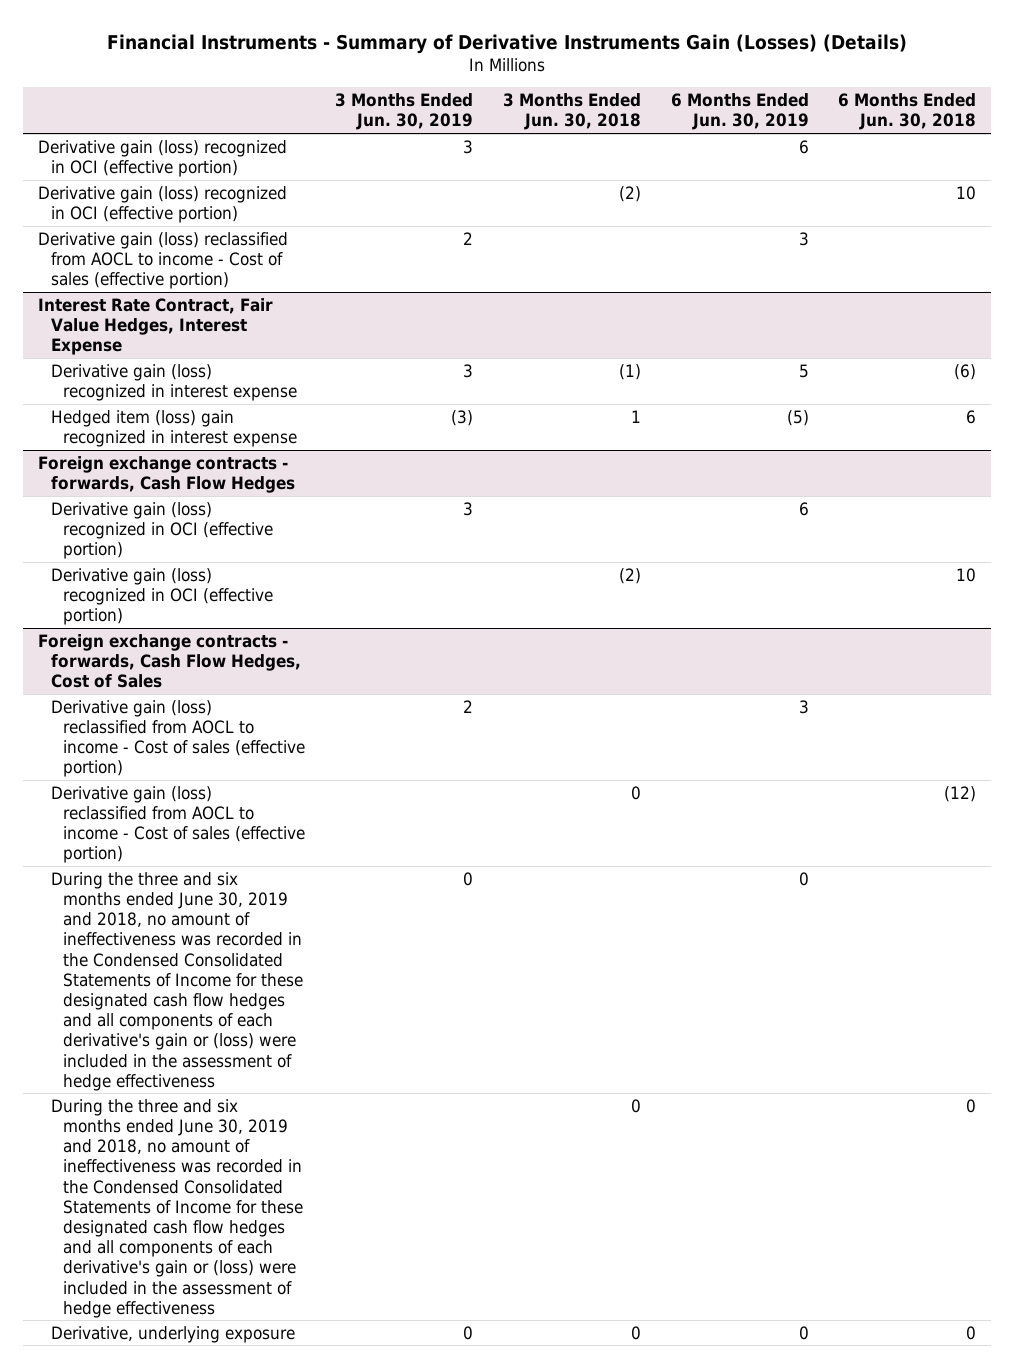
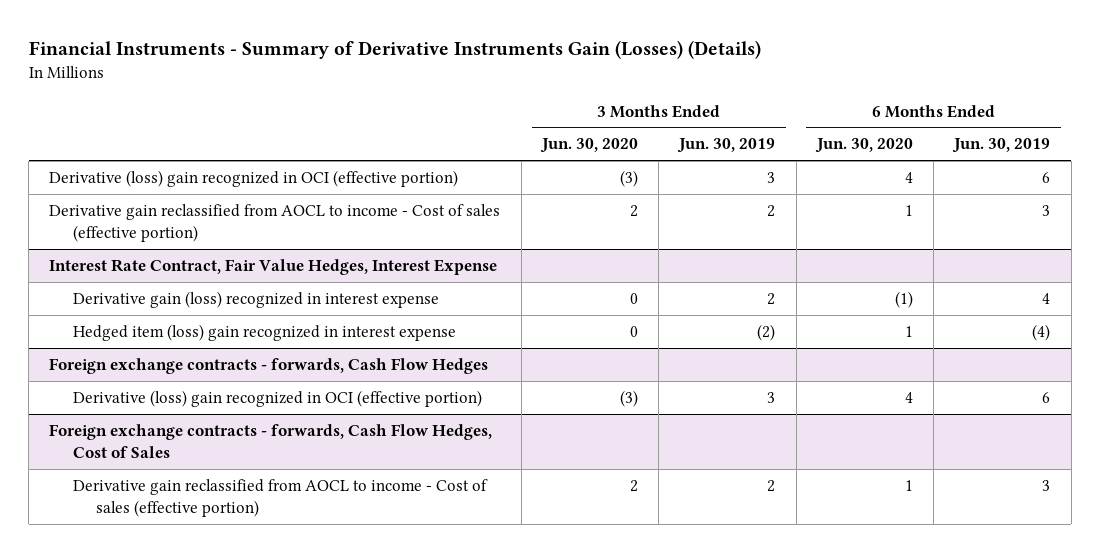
- | 3 Months Ended Jun. 30, 2019 | 3 Months Ended Jun. 30, 2018 | 6 Months Ended Jun. 30, 2019 | 6 Months Ended Jun. 30, 2018
+ | 3 Months Ended Jun. 30, 2020 | 3 Months Ended Jun. 30, 2019 | 6 Months Ended Jun. 30, 2020 | 6 Months Ended Jun. 30, 2019
- Derivative gain (loss) recognized in OCI (effective portion) | 3 | | 6 |
- Derivative gain (loss) recognized in OCI (effective portion) | | (2) | | 10
- Derivative gain (loss) reclassified from AOCL to income - Cost of sales (effective portion) | 2 | | 3 |
+ Derivative (loss) gain recognized in OCI (effective portion) | (3) | 3 | 4 | 6
+ Derivative gain reclassified from AOCL to income - Cost of sales (effective portion) | 2 | 2 | 1 | 3
@ Interest Rate Contract, Fair Value Hedges, Interest Expense
- Derivative gain (loss) recognized in interest expense | 3 | (1) | 5 | (6)
- Hedged item (loss) gain recognized in interest expense | (3) | 1 | (5) | 6
+ Derivative gain (loss) recognized in interest expense | 0 | 2 | (1) | 4
+ Hedged item (loss) gain recognized in interest expense | 0 | (2) | 1 | (4)
@ Foreign exchange contracts - forwards, Cash Flow Hedges
- Derivative gain (loss) recognized in OCI (effective portion) | 3 | | 6 |
- Derivative gain (loss) recognized in OCI (effective portion) | | (2) | | 10
+ Derivative (loss) gain recognized in OCI (effective portion) | (3) | 3 | 4 | 6
@ Foreign exchange contracts - forwards, Cash Flow Hedges, Cost of Sales
- Derivative gain (loss) reclassified from AOCL to income - Cost of sales (effective portion) | 2 | | 3 |
- Derivative gain (loss) reclassified from AOCL to income - Cost of sales (effective portion) | | 0 | | (12)
- During the three and six months ended June 30, 2019 and 2018, no amount of ineffectiveness was recorded in the Condensed Consolidated Statements of Income for these designated cash flow hedges and all components of each derivative's gain or (loss) were included in the assessment of hedge effectiveness | 0 | | 0 |
- During the three and six months ended June 30, 2019 and 2018, no amount of ineffectiveness was recorded in the Condensed Consolidated Statements of Income for these designated cash flow hedges and all components of each derivative's gain or (loss) were included in the assessment of hedge effectiveness | | 0 | | 0
- Derivative, underlying exposure | 0 | 0 | 0 | 0
+ Derivative gain reclassified from AOCL to income - Cost of sales (effective portion) | 2 | 2 | 1 | 3

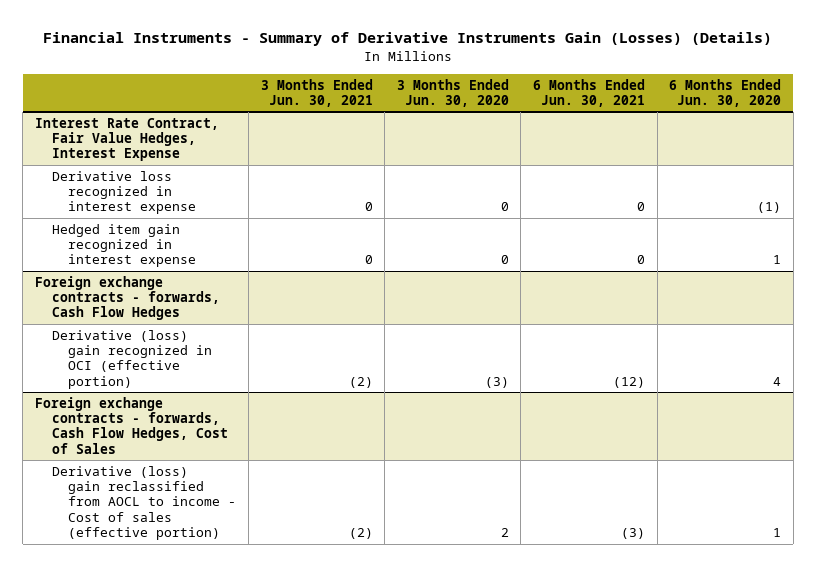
- | 3 Months Ended Jun. 30, 2020 | 3 Months Ended Jun. 30, 2019 | 6 Months Ended Jun. 30, 2020 | 6 Months Ended Jun. 30, 2019
+ | 3 Months Ended Jun. 30, 2021 | 3 Months Ended Jun. 30, 2020 | 6 Months Ended Jun. 30, 2021 | 6 Months Ended Jun. 30, 2020
- Derivative (loss) gain recognized in OCI (effective portion) | (3) | 3 | 4 | 6
- Derivative gain reclassified from AOCL to income - Cost of sales (effective portion) | 2 | 2 | 1 | 3
@ Interest Rate Contract, Fair Value Hedges, Interest Expense
- Derivative gain (loss) recognized in interest expense | 0 | 2 | (1) | 4
- Hedged item (loss) gain recognized in interest expense | 0 | (2) | 1 | (4)
+ Derivative loss recognized in interest expense | 0 | 0 | 0 | (1)
+ Hedged item gain recognized in interest expense | 0 | 0 | 0 | 1
@ Foreign exchange contracts - forwards, Cash Flow Hedges, Cost of Sales
- Derivative gain reclassified from AOCL to income - Cost of sales (effective portion) | 2 | 2 | 1 | 3
+ Derivative (loss) gain reclassified from AOCL to income - Cost of sales (effective portion) | (2) | 2 | (3) | 1

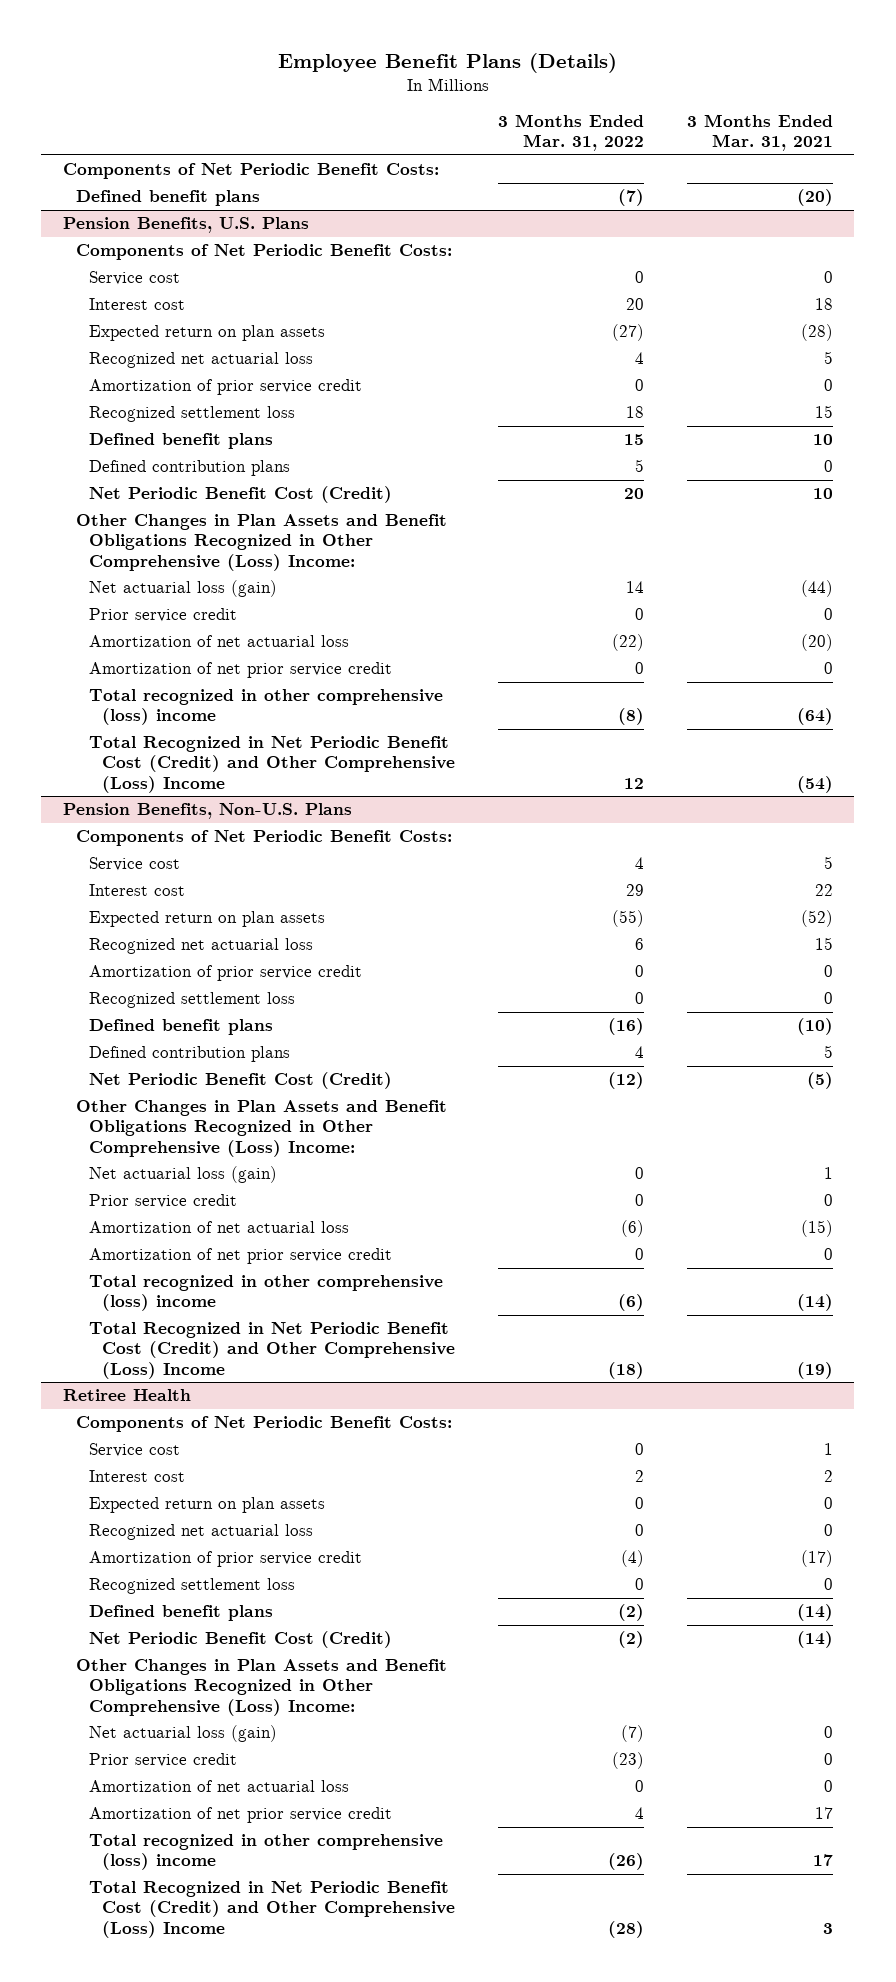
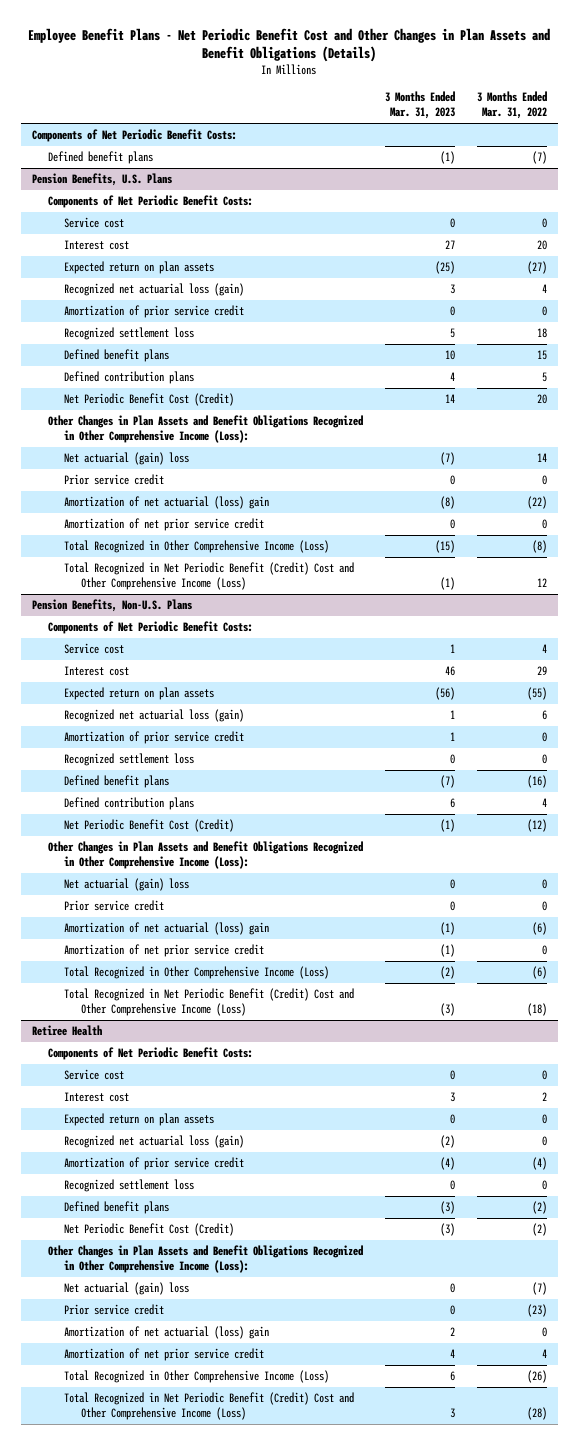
- Employee Benefit Plans (Details)
+ Employee Benefit Plans - Net Periodic Benefit Cost and Other Changes in Plan Assets and Benefit Obligations (Details)
- | 3 Months Ended Mar. 31, 2022 | 3 Months Ended Mar. 31, 2021
+ | 3 Months Ended Mar. 31, 2023 | 3 Months Ended Mar. 31, 2022
@ Pension Benefits, U.S. Plans
- Recognized net actuarial loss | 4 | 5
+ Recognized net actuarial loss (gain) | 3 | 4
- Other Changes in Plan Assets and Benefit Obligations Recognized in Other Comprehensive (Loss) Income:
- Net actuarial loss (gain) | 14 | (44)
+ Other Changes in Plan Assets and Benefit Obligations Recognized in Other Comprehensive Income (Loss):
+ Net actuarial (gain) loss | (7) | 14
- Amortization of net actuarial loss | (22) | (20)
+ Amortization of net actuarial (loss) gain | (8) | (22)
- Total recognized in other comprehensive (loss) income | (8) | (64)
- Total Recognized in Net Periodic Benefit Cost (Credit) and Other Comprehensive (Loss) Income | 12 | (54)
+ Total Recognized in Other Comprehensive Income (Loss) | (15) | (8)
+ Total Recognized in Net Periodic Benefit (Credit) Cost and Other Comprehensive Income (Loss) | (1) | 12
@ Pension Benefits, Non-U.S. Plans
- Recognized net actuarial loss | 6 | 15
+ Recognized net actuarial loss (gain) | 1 | 6
- Other Changes in Plan Assets and Benefit Obligations Recognized in Other Comprehensive (Loss) Income:
- Net actuarial loss (gain) | 0 | 1
+ Other Changes in Plan Assets and Benefit Obligations Recognized in Other Comprehensive Income (Loss):
+ Net actuarial (gain) loss | 0 | 0
- Amortization of net actuarial loss | (6) | (15)
+ Amortization of net actuarial (loss) gain | (1) | (6)
- Total recognized in other comprehensive (loss) income | (6) | (14)
- Total Recognized in Net Periodic Benefit Cost (Credit) and Other Comprehensive (Loss) Income | (18) | (19)
+ Total Recognized in Other Comprehensive Income (Loss) | (2) | (6)
+ Total Recognized in Net Periodic Benefit (Credit) Cost and Other Comprehensive Income (Loss) | (3) | (18)
@ Retiree Health
- Recognized net actuarial loss | 0 | 0
+ Recognized net actuarial loss (gain) | (2) | 0
- Other Changes in Plan Assets and Benefit Obligations Recognized in Other Comprehensive (Loss) Income:
- Net actuarial loss (gain) | (7) | 0
+ Other Changes in Plan Assets and Benefit Obligations Recognized in Other Comprehensive Income (Loss):
+ Net actuarial (gain) loss | 0 | (7)
- Amortization of net actuarial loss | 0 | 0
+ Amortization of net actuarial (loss) gain | 2 | 0
- Total recognized in other comprehensive (loss) income | (26) | 17
- Total Recognized in Net Periodic Benefit Cost (Credit) and Other Comprehensive (Loss) Income | (28) | 3
+ Total Recognized in Other Comprehensive Income (Loss) | 6 | (26)
+ Total Recognized in Net Periodic Benefit (Credit) Cost and Other Comprehensive Income (Loss) | 3 | (28)

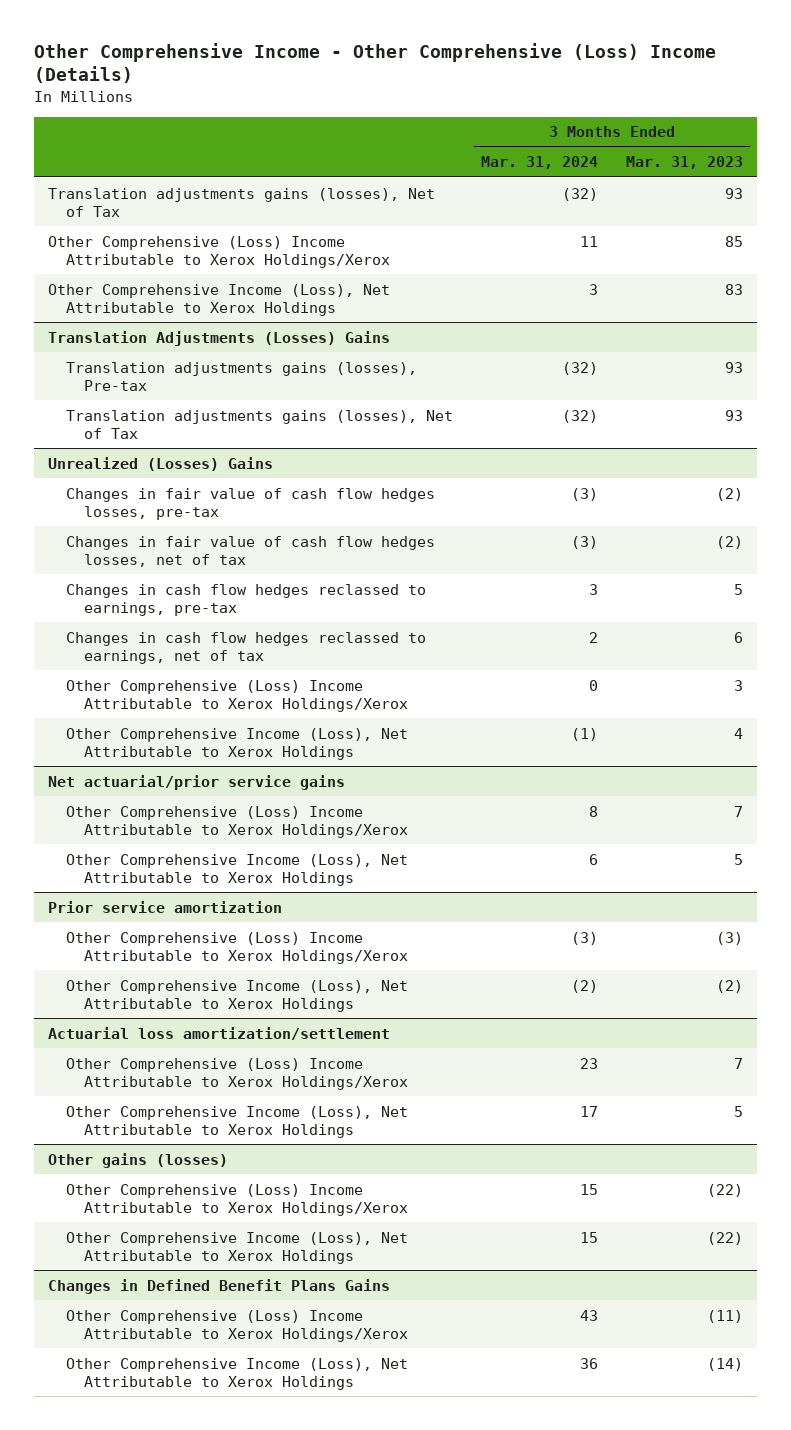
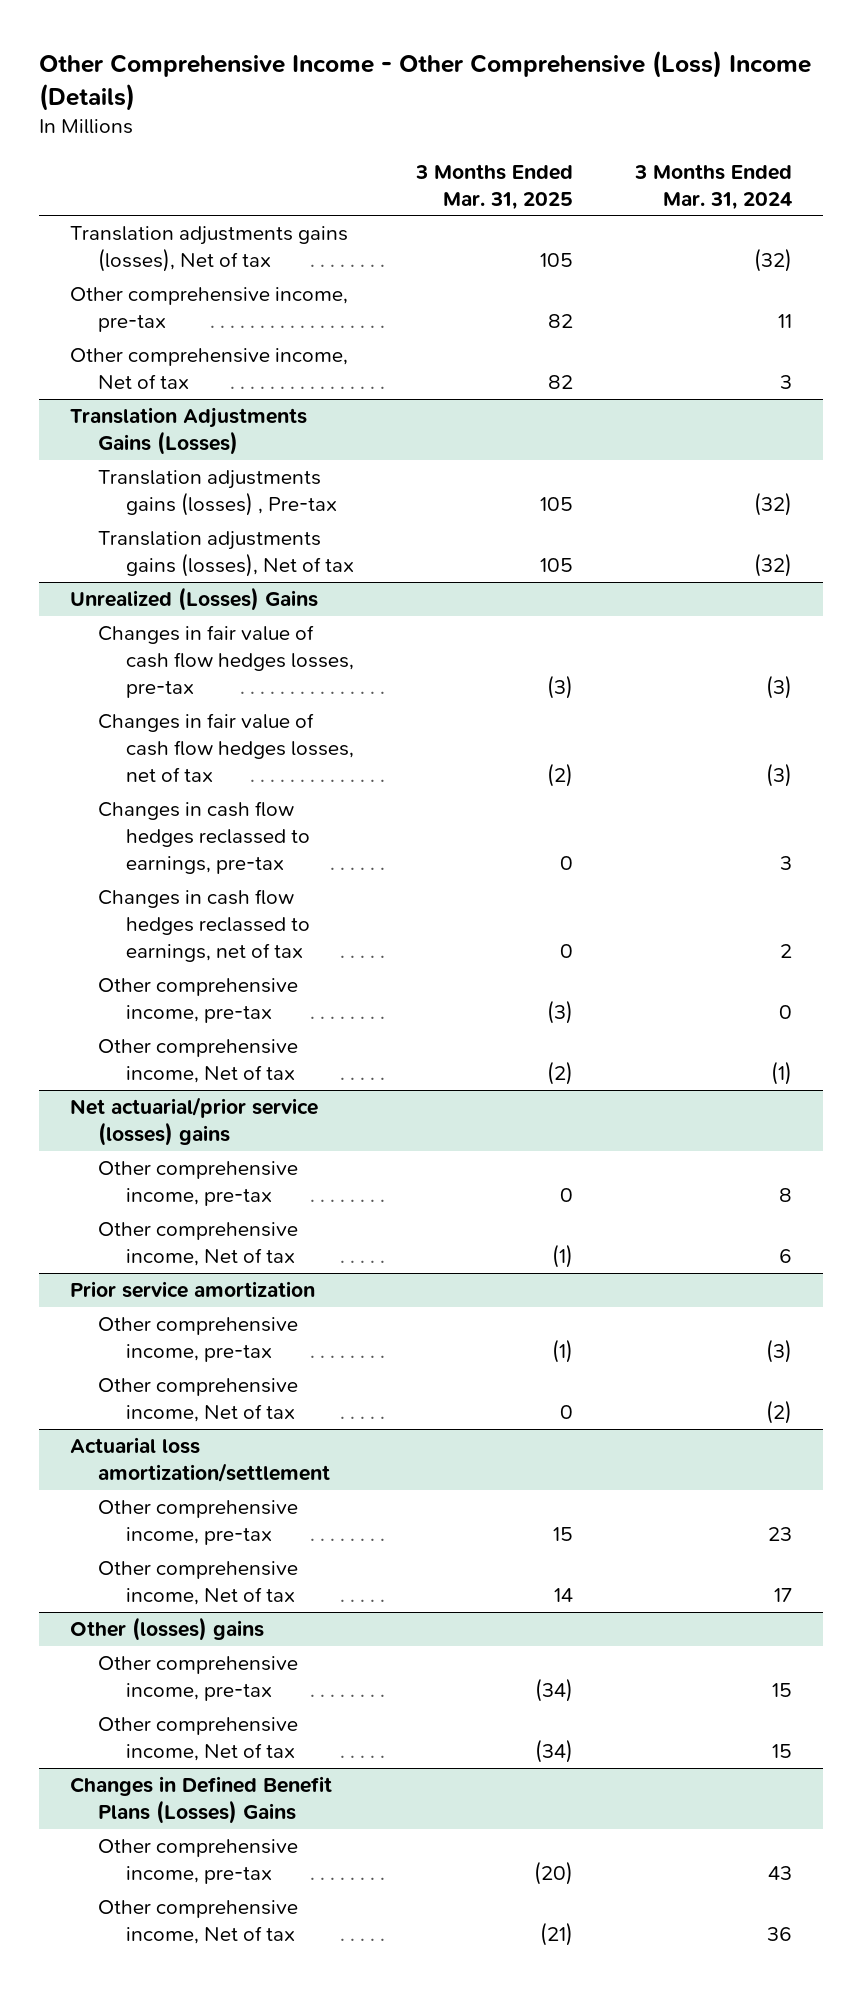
- | 3 Months Ended Mar. 31, 2024 | 3 Months Ended Mar. 31, 2023
+ | 3 Months Ended Mar. 31, 2025 | 3 Months Ended Mar. 31, 2024
- Translation adjustments gains (losses), Net of Tax | (32) | 93
- Other Comprehensive (Loss) Income Attributable to Xerox Holdings/Xerox | 11 | 85
- Other Comprehensive Income (Loss), Net Attributable to Xerox Holdings | 3 | 83
- Translation Adjustments (Losses) Gains
- Translation adjustments gains (losses), Pre-tax | (32) | 93
- Translation adjustments gains (losses), Net of Tax | (32) | 93
+ Translation adjustments gains (losses), Net of tax | 105 | (32)
+ Other comprehensive income, pre-tax | 82 | 11
+ Other comprehensive income, Net of tax | 82 | 3
+ Translation Adjustments Gains (Losses)
+ Translation adjustments gains (losses) , Pre-tax | 105 | (32)
+ Translation adjustments gains (losses), Net of tax | 105 | (32)
@ Unrealized (Losses) Gains
- Other Comprehensive (Loss) Income Attributable to Xerox Holdings/Xerox | 0 | 3
- Other Comprehensive Income (Loss), Net Attributable to Xerox Holdings | (1) | 4
- Net actuarial/prior service gains
- Other Comprehensive (Loss) Income Attributable to Xerox Holdings/Xerox | 8 | 7
- Other Comprehensive Income (Loss), Net Attributable to Xerox Holdings | 6 | 5
@ Unrealized (Losses) Gains
+ Other comprehensive income, pre-tax | (3) | 0
+ Other comprehensive income, Net of tax | (2) | (1)
+ Net actuarial/prior service (losses) gains
+ Other comprehensive income, pre-tax | 0 | 8
+ Other comprehensive income, Net of tax | (1) | 6
@ Prior service amortization
- Other Comprehensive (Loss) Income Attributable to Xerox Holdings/Xerox | (3) | (3)
- Other Comprehensive Income (Loss), Net Attributable to Xerox Holdings | (2) | (2)
+ Other comprehensive income, pre-tax | (1) | (3)
+ Other comprehensive income, Net of tax | 0 | (2)
@ Actuarial loss amortization/settlement
- Other Comprehensive (Loss) Income Attributable to Xerox Holdings/Xerox | 23 | 7
- Other Comprehensive Income (Loss), Net Attributable to Xerox Holdings | 17 | 5
- Other gains (losses)
- Other Comprehensive (Loss) Income Attributable to Xerox Holdings/Xerox | 15 | (22)
- Other Comprehensive Income (Loss), Net Attributable to Xerox Holdings | 15 | (22)
- Changes in Defined Benefit Plans Gains
- Other Comprehensive (Loss) Income Attributable to Xerox Holdings/Xerox | 43 | (11)
- Other Comprehensive Income (Loss), Net Attributable to Xerox Holdings | 36 | (14)
@ Actuarial loss amortization/settlement
+ Other comprehensive income, pre-tax | 15 | 23
+ Other comprehensive income, Net of tax | 14 | 17
+ Other (losses) gains
+ Other comprehensive income, pre-tax | (34) | 15
+ Other comprehensive income, Net of tax | (34) | 15
+ Changes in Defined Benefit Plans (Losses) Gains
+ Other comprehensive income, pre-tax | (20) | 43
+ Other comprehensive income, Net of tax | (21) | 36

